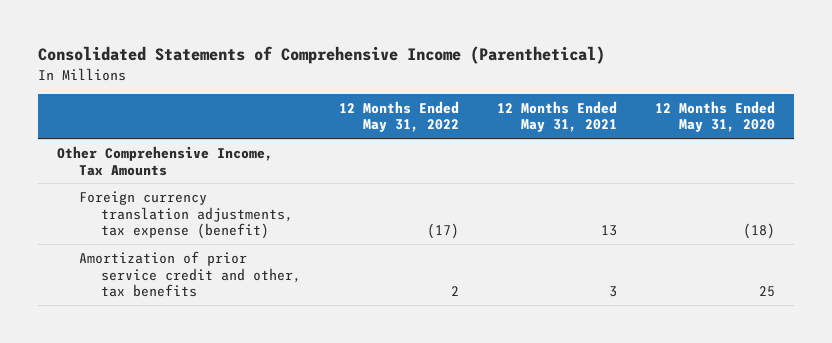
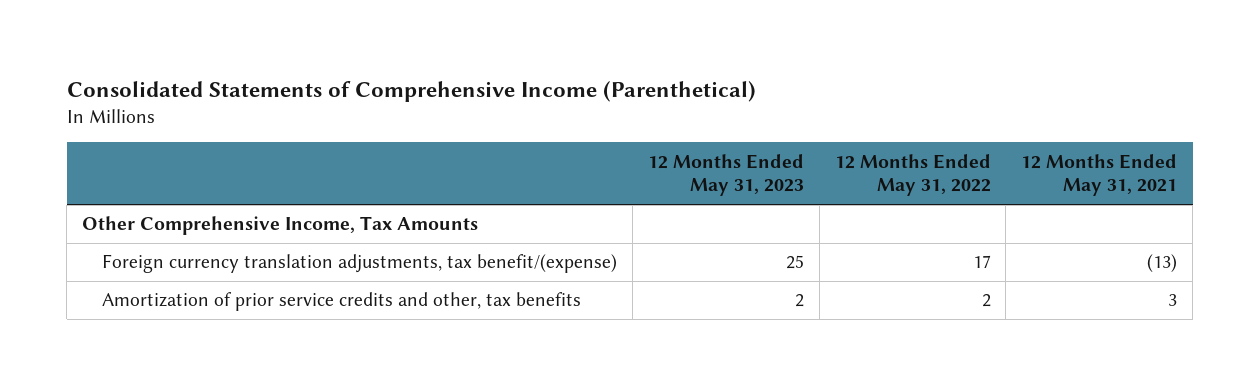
- | 12 Months Ended May 31, 2022 | 12 Months Ended May 31, 2021 | 12 Months Ended May 31, 2020
+ | 12 Months Ended May 31, 2023 | 12 Months Ended May 31, 2022 | 12 Months Ended May 31, 2021
- Foreign currency translation adjustments, tax expense (benefit) | (17) | 13 | (18)
- Amortization of prior service credit and other, tax benefits | 2 | 3 | 25
+ Foreign currency translation adjustments, tax benefit/(expense) | 25 | 17 | (13)
+ Amortization of prior service credits and other, tax benefits | 2 | 2 | 3

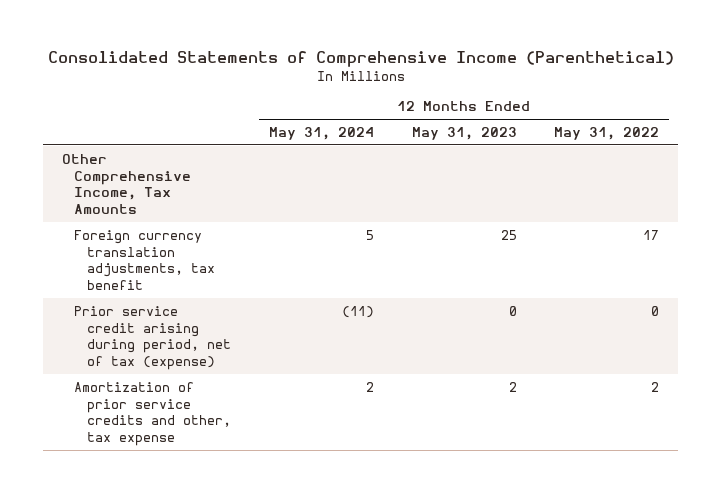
- | 12 Months Ended May 31, 2023 | 12 Months Ended May 31, 2022 | 12 Months Ended May 31, 2021
+ | 12 Months Ended May 31, 2024 | 12 Months Ended May 31, 2023 | 12 Months Ended May 31, 2022
- Foreign currency translation adjustments, tax benefit/(expense) | 25 | 17 | (13)
- Amortization of prior service credits and other, tax benefits | 2 | 2 | 3
+ Foreign currency translation adjustments, tax benefit | 5 | 25 | 17
+ Prior service credit arising during period, net of tax (expense) | (11) | 0 | 0
+ Amortization of prior service credits and other, tax expense | 2 | 2 | 2

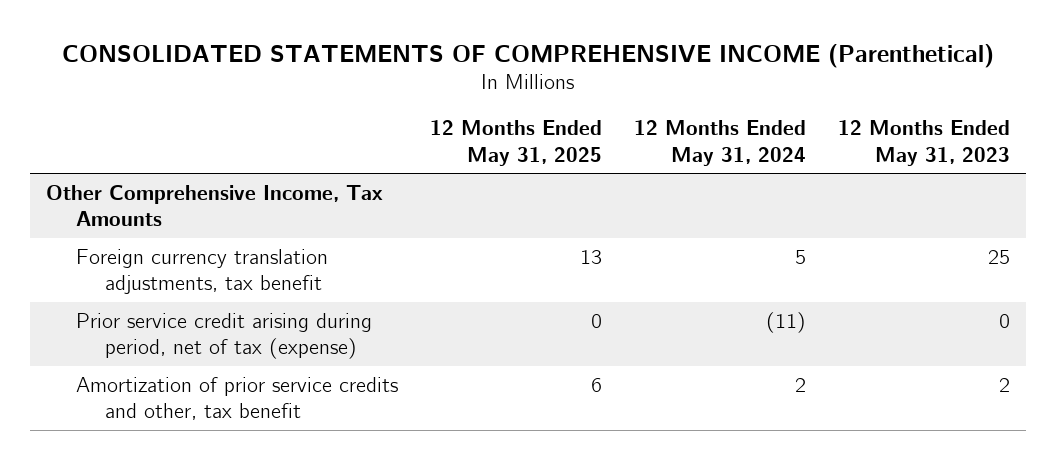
- Consolidated Statements of Comprehensive Income (Parenthetical)
+ CONSOLIDATED STATEMENTS OF COMPREHENSIVE INCOME (Parenthetical)
- | 12 Months Ended May 31, 2024 | 12 Months Ended May 31, 2023 | 12 Months Ended May 31, 2022
+ | 12 Months Ended May 31, 2025 | 12 Months Ended May 31, 2024 | 12 Months Ended May 31, 2023
- Amortization of prior service credits and other, tax expense | 2 | 2 | 2
+ Amortization of prior service credits and other, tax benefit | 6 | 2 | 2

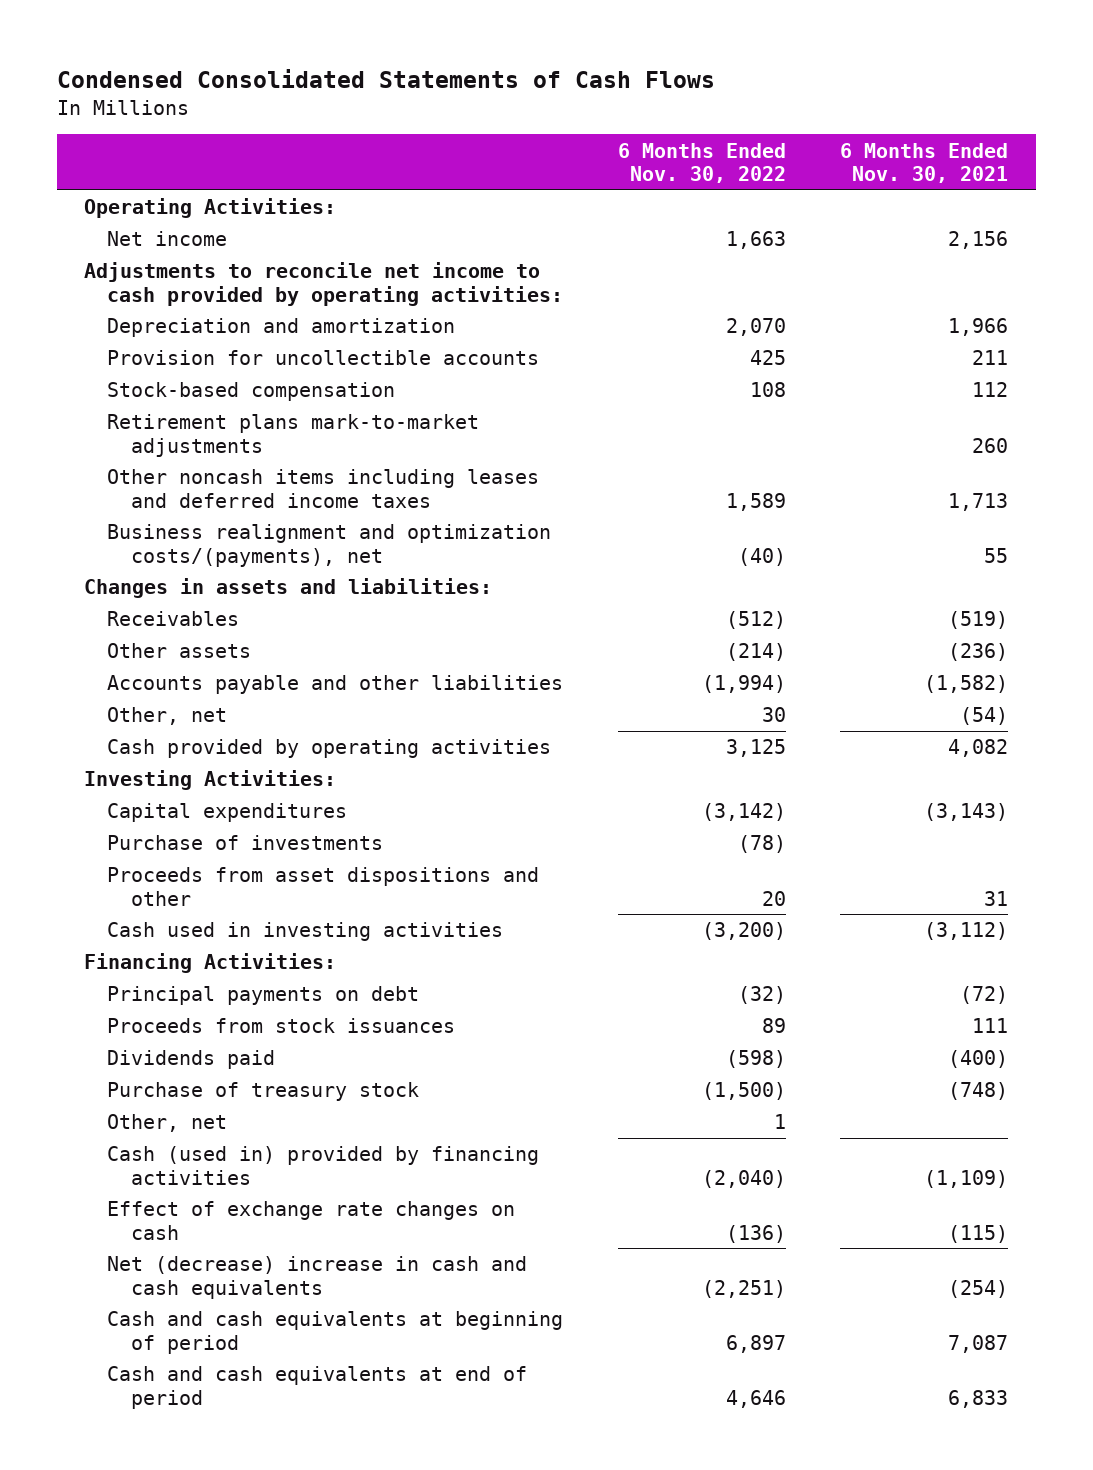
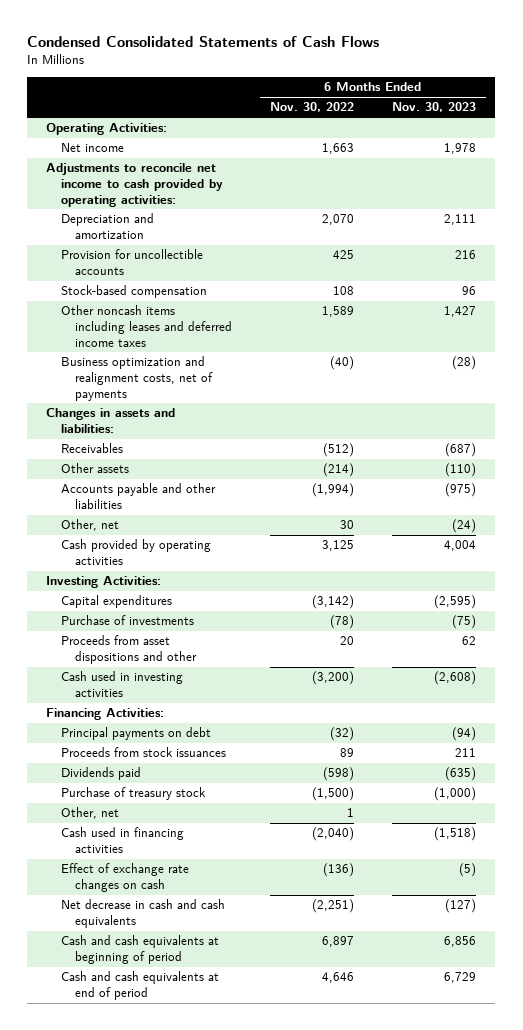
- | 6 Months Ended Nov. 30, 2022 | 6 Months Ended Nov. 30, 2021
+ | 6 Months Ended Nov. 30, 2022 | 6 Months Ended Nov. 30, 2023
- Retirement plans mark-to-market adjustments | | 260
- Business realignment and optimization costs/(payments), net | (40) | 55
+ Business optimization and realignment costs, net of payments | (40) | (28)
- Cash (used in) provided by financing activities | (2,040) | (1,109)
+ Cash used in financing activities | (2,040) | (1,518)
- Net (decrease) increase in cash and cash equivalents | (2,251) | (254)
+ Net decrease in cash and cash equivalents | (2,251) | (127)

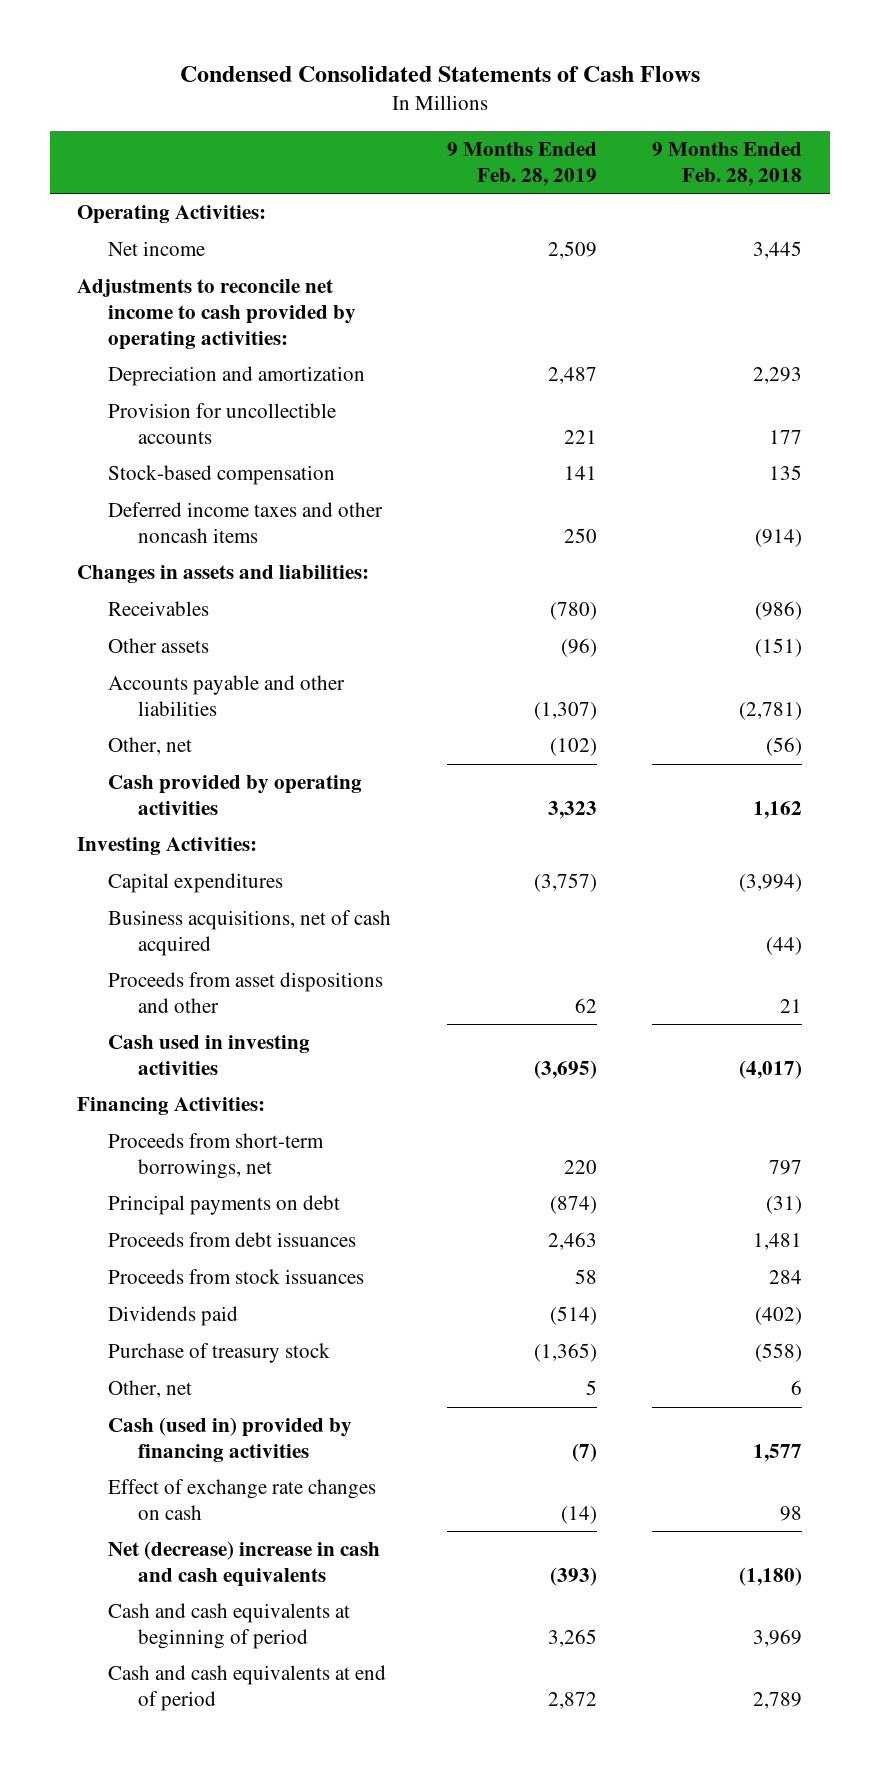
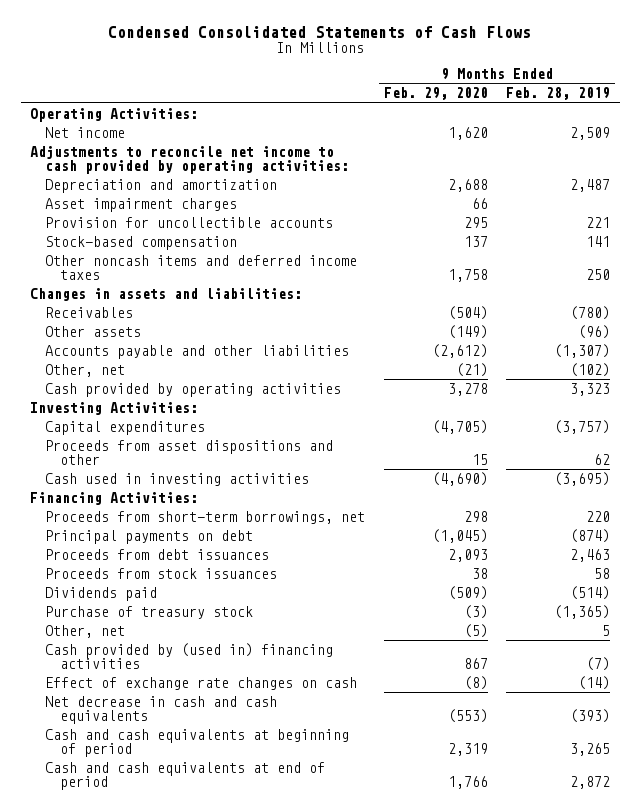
- | 9 Months Ended Feb. 28, 2019 | 9 Months Ended Feb. 28, 2018
+ | 9 Months Ended Feb. 29, 2020 | 9 Months Ended Feb. 28, 2019
+ Asset impairment charges | 66 |
- Deferred income taxes and other noncash items | 250 | (914)
+ Other noncash items and deferred income taxes | 1,758 | 250
- Business acquisitions, net of cash acquired | | (44)
- Cash (used in) provided by financing activities | (7) | 1,577
+ Cash provided by (used in) financing activities | 867 | (7)
- Net (decrease) increase in cash and cash equivalents | (393) | (1,180)
+ Net decrease in cash and cash equivalents | (553) | (393)

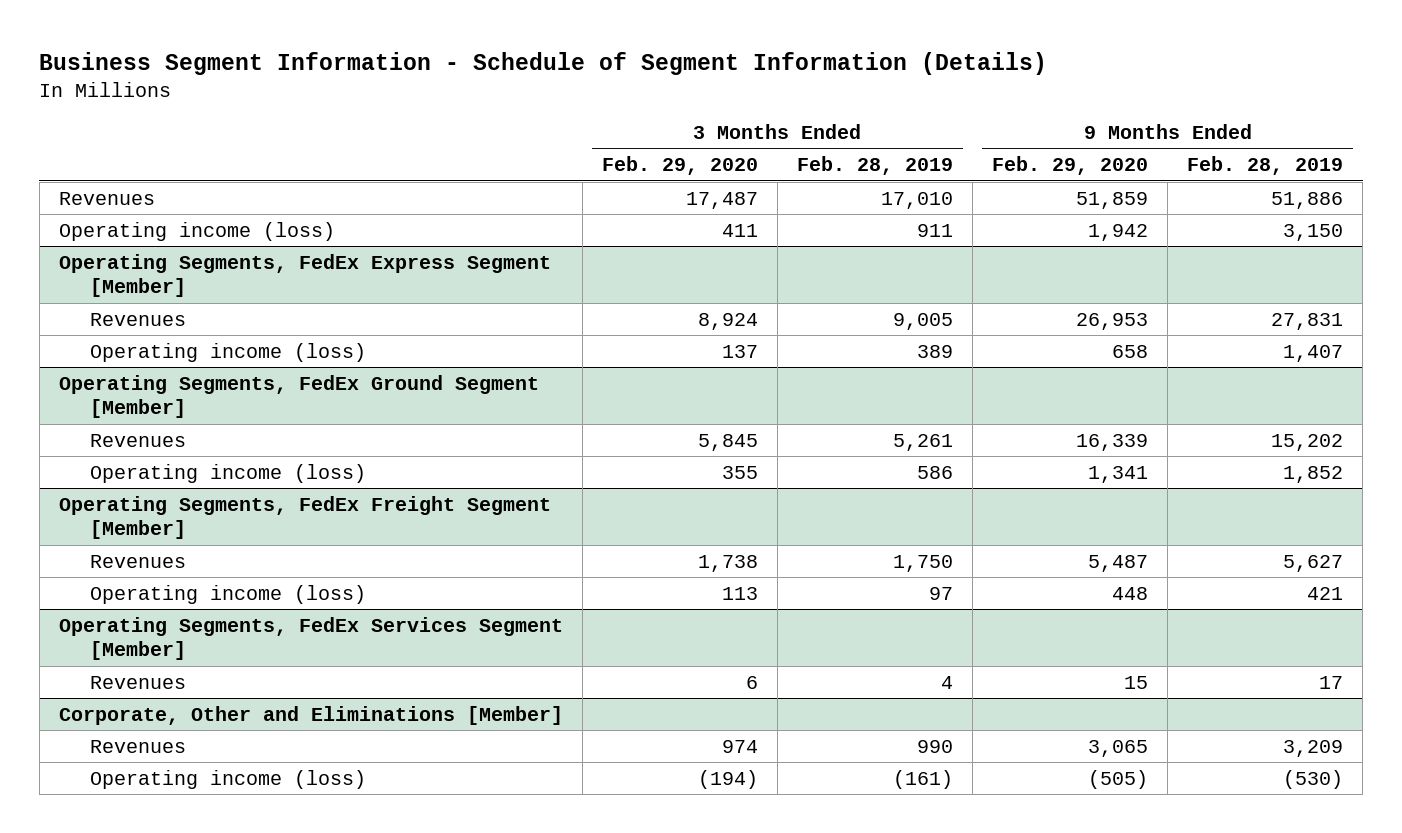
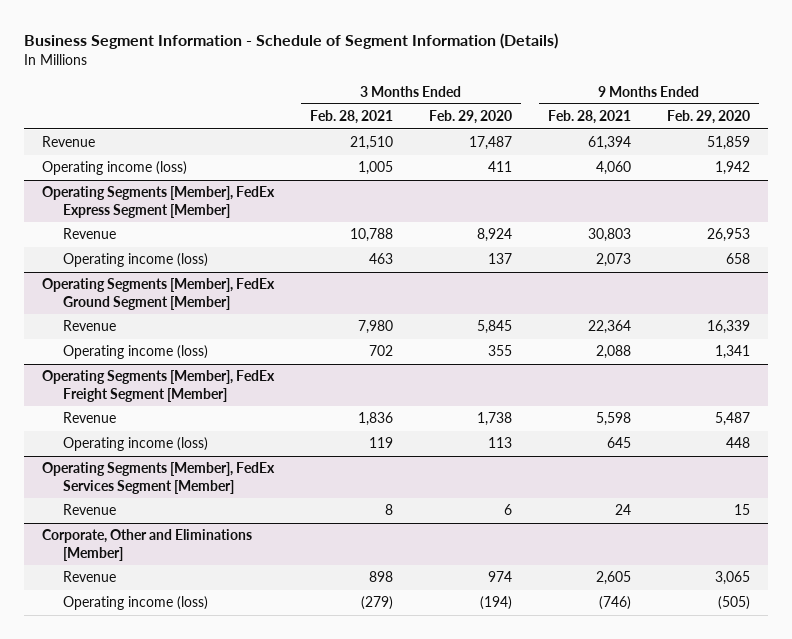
- | 3 Months Ended Feb. 29, 2020 | 3 Months Ended Feb. 28, 2019 | 9 Months Ended Feb. 29, 2020 | 9 Months Ended Feb. 28, 2019
+ | 3 Months Ended Feb. 28, 2021 | 3 Months Ended Feb. 29, 2020 | 9 Months Ended Feb. 28, 2021 | 9 Months Ended Feb. 29, 2020
- Revenues | 17,487 | 17,010 | 51,859 | 51,886
+ Revenue | 21,510 | 17,487 | 61,394 | 51,859
- Operating Segments, FedEx Express Segment [Member]
- Revenues | 8,924 | 9,005 | 26,953 | 27,831
+ Operating Segments [Member], FedEx Express Segment [Member]
+ Revenue | 10,788 | 8,924 | 30,803 | 26,953
- Operating Segments, FedEx Ground Segment [Member]
- Revenues | 5,845 | 5,261 | 16,339 | 15,202
+ Operating Segments [Member], FedEx Ground Segment [Member]
+ Revenue | 7,980 | 5,845 | 22,364 | 16,339
- Operating Segments, FedEx Freight Segment [Member]
- Revenues | 1,738 | 1,750 | 5,487 | 5,627
+ Operating Segments [Member], FedEx Freight Segment [Member]
+ Revenue | 1,836 | 1,738 | 5,598 | 5,487
- Operating Segments, FedEx Services Segment [Member]
- Revenues | 6 | 4 | 15 | 17
+ Operating Segments [Member], FedEx Services Segment [Member]
+ Revenue | 8 | 6 | 24 | 15
@ Corporate, Other and Eliminations [Member]
- Revenues | 974 | 990 | 3,065 | 3,209
+ Revenue | 898 | 974 | 2,605 | 3,065

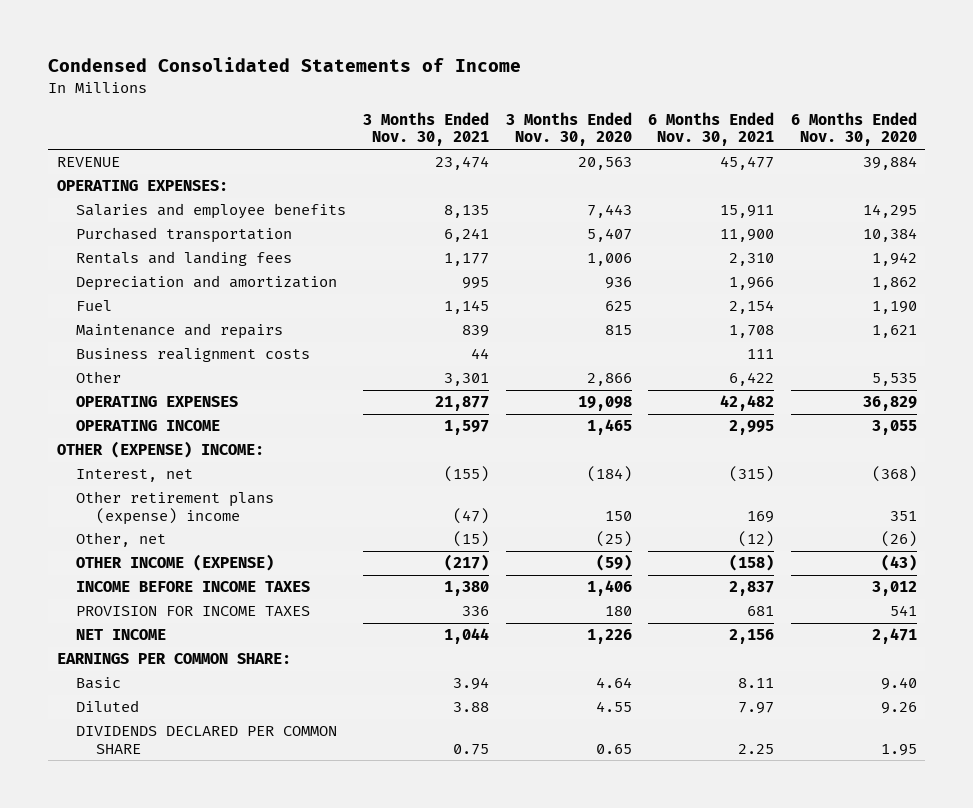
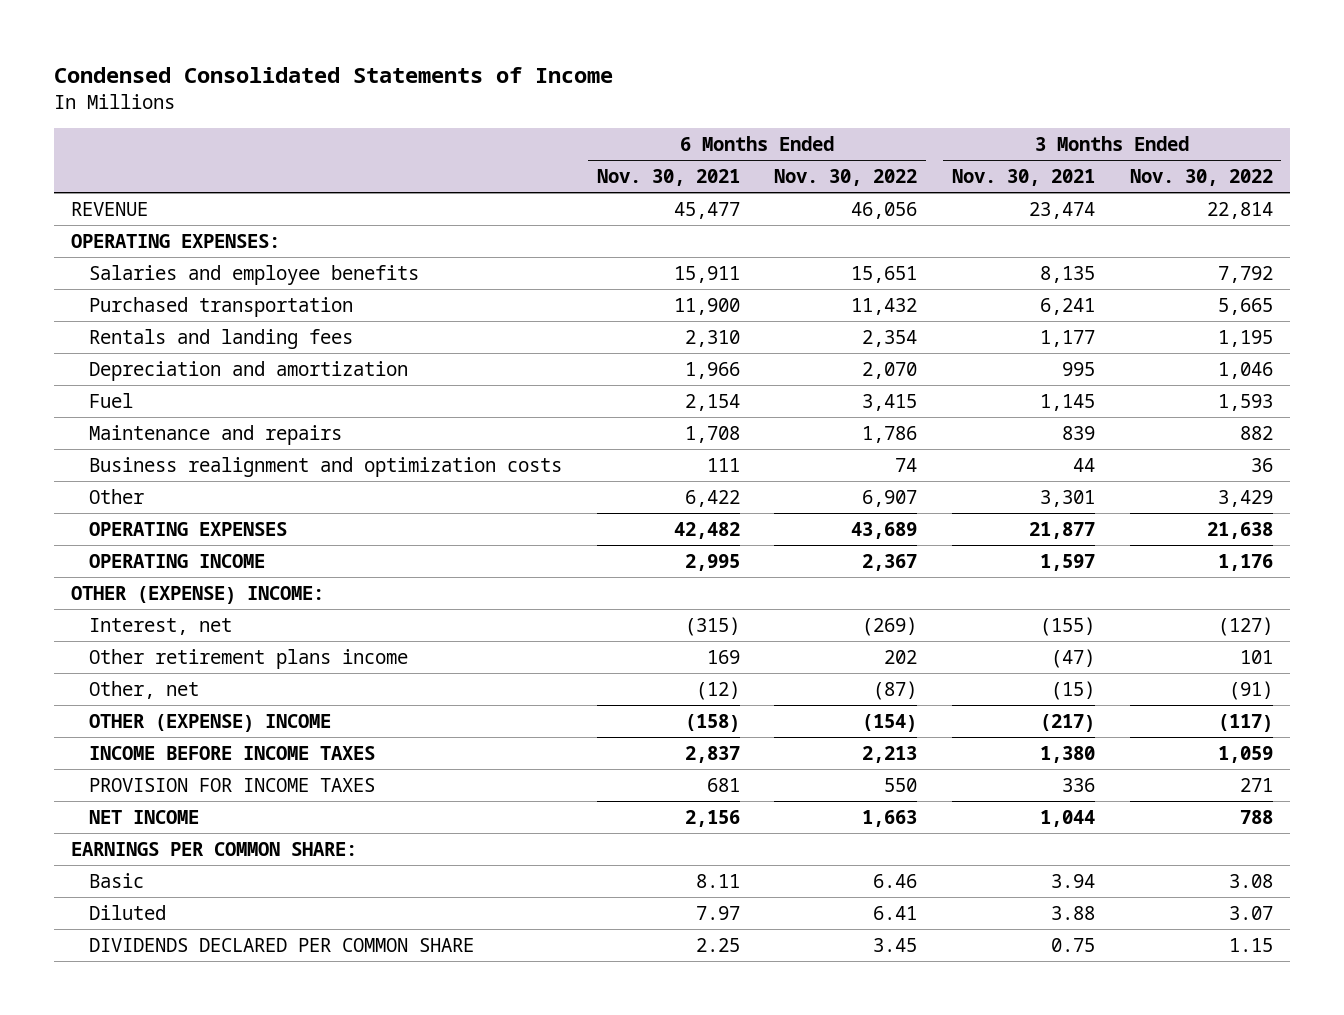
- | 3 Months Ended Nov. 30, 2021 | 3 Months Ended Nov. 30, 2020 | 6 Months Ended Nov. 30, 2021 | 6 Months Ended Nov. 30, 2020
+ | 6 Months Ended Nov. 30, 2021 | 6 Months Ended Nov. 30, 2022 | 3 Months Ended Nov. 30, 2021 | 3 Months Ended Nov. 30, 2022
- Business realignment costs | 44 | | 111 |
+ Business realignment and optimization costs | 111 | 74 | 44 | 36
- Other retirement plans (expense) income | (47) | 150 | 169 | 351
+ Other retirement plans income | 169 | 202 | (47) | 101
- OTHER INCOME (EXPENSE) | (217) | (59) | (158) | (43)
+ OTHER (EXPENSE) INCOME | (158) | (154) | (217) | (117)

